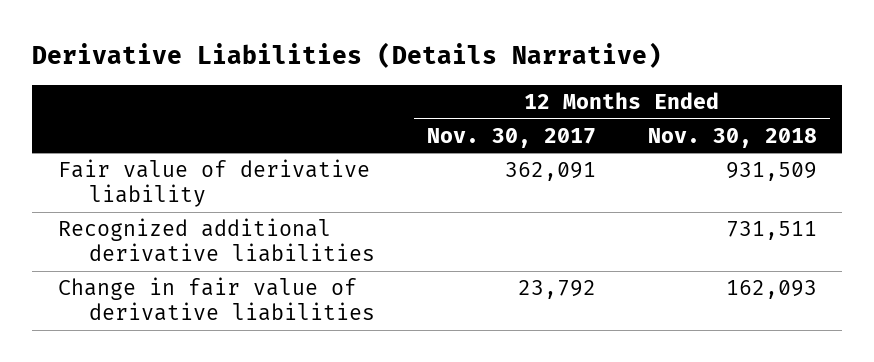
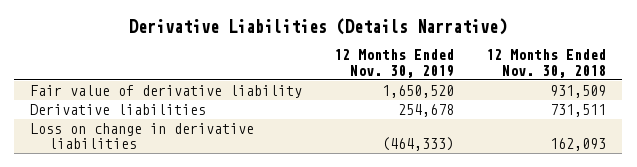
- | 12 Months Ended Nov. 30, 2017 | 12 Months Ended Nov. 30, 2018
+ | 12 Months Ended Nov. 30, 2019 | 12 Months Ended Nov. 30, 2018
- Recognized additional derivative liabilities | | 731,511
- Change in fair value of derivative liabilities | 23,792 | 162,093
+ Derivative liabilities | 254,678 | 731,511
+ Loss on change in derivative liabilities | (464,333) | 162,093

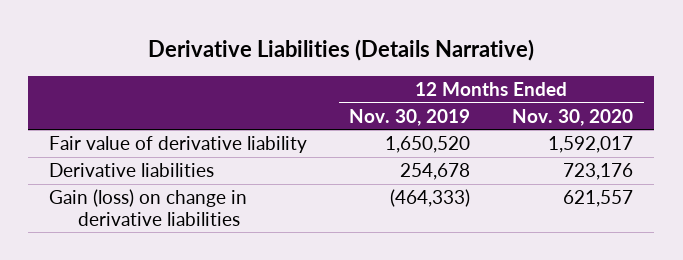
- | 12 Months Ended Nov. 30, 2019 | 12 Months Ended Nov. 30, 2018
+ | 12 Months Ended Nov. 30, 2019 | 12 Months Ended Nov. 30, 2020
- Loss on change in derivative liabilities | (464,333) | 162,093
+ Gain (loss) on change in derivative liabilities | (464,333) | 621,557

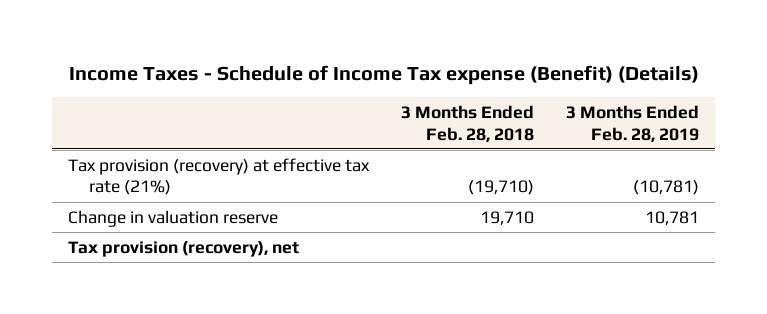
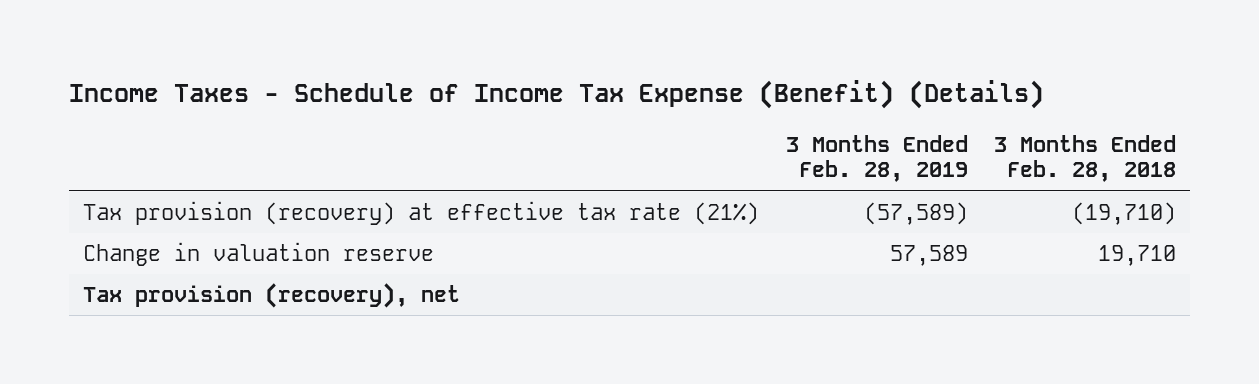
- Income Taxes - Schedule of Income Tax expense (Benefit) (Details)
+ Income Taxes - Schedule of Income Tax Expense (Benefit) (Details)
- | 3 Months Ended Feb. 28, 2018 | 3 Months Ended Feb. 28, 2019
+ | 3 Months Ended Feb. 28, 2019 | 3 Months Ended Feb. 28, 2018
- Tax provision (recovery) at effective tax rate (21%) | (19,710) | (10,781)
- Change in valuation reserve | 19,710 | 10,781
+ Tax provision (recovery) at effective tax rate (21%) | (57,589) | (19,710)
+ Change in valuation reserve | 57,589 | 19,710

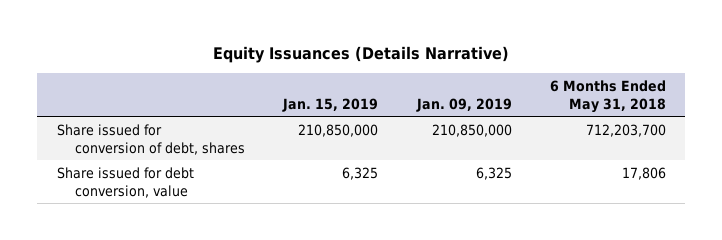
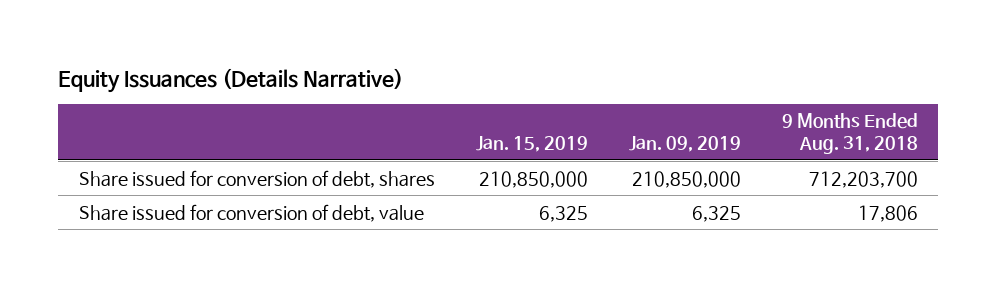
- | Jan. 15, 2019 | Jan. 09, 2019 | 6 Months Ended May 31, 2018
+ | Jan. 15, 2019 | Jan. 09, 2019 | 9 Months Ended Aug. 31, 2018
- Share issued for debt conversion, value | 6,325 | 6,325 | 17,806
+ Share issued for conversion of debt, value | 6,325 | 6,325 | 17,806

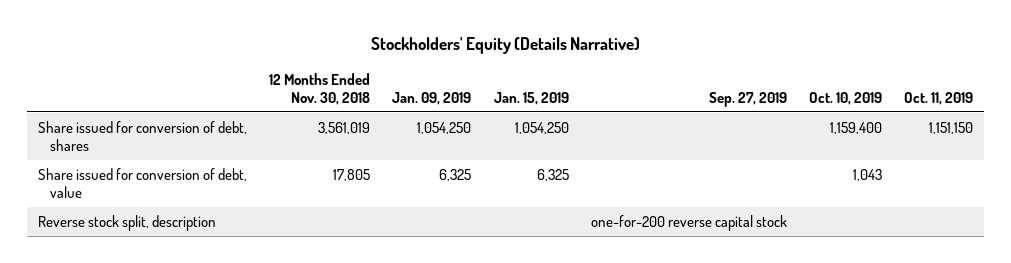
- Equity Issuances (Details Narrative)
+ Stockholders' Equity (Details Narrative)
- | Jan. 15, 2019 | Jan. 09, 2019 | 9 Months Ended Aug. 31, 2018
+ | 12 Months Ended Nov. 30, 2018 | Jan. 09, 2019 | Jan. 15, 2019 | Sep. 27, 2019 | Oct. 10, 2019 | Oct. 11, 2019
- Share issued for conversion of debt, shares | 210,850,000 | 210,850,000 | 712,203,700
+ Share issued for conversion of debt, shares | 3,561,019 | 1,054,250 | 1,054,250 | | 1,159,400 | 1,151,150
+ Reverse stock split, description | | | | one-for-200 reverse capital stock | |

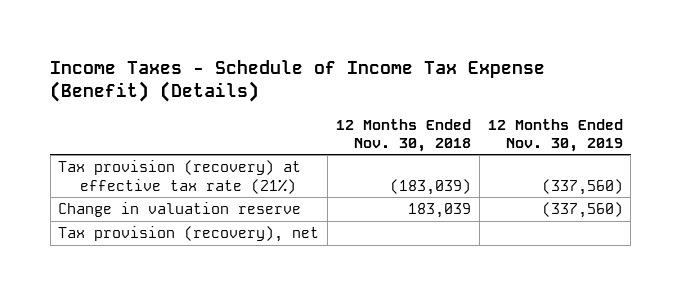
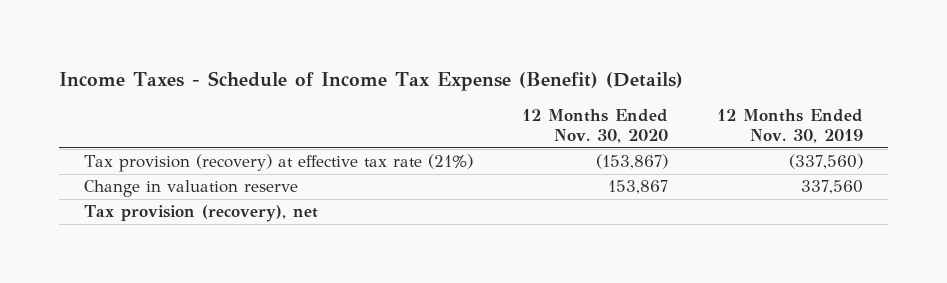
- | 12 Months Ended Nov. 30, 2018 | 12 Months Ended Nov. 30, 2019
+ | 12 Months Ended Nov. 30, 2020 | 12 Months Ended Nov. 30, 2019
- Change in valuation reserve | 183,039 | (337,560)
+ Change in valuation reserve | 153,867 | 337,560

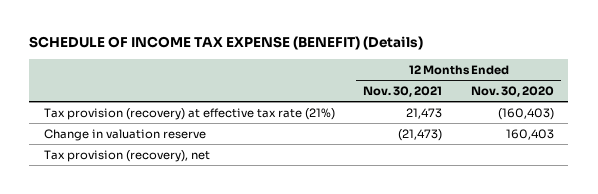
- Income Taxes - Schedule of Income Tax Expense (Benefit) (Details)
+ SCHEDULE OF INCOME TAX EXPENSE (BENEFIT) (Details)
- | 12 Months Ended Nov. 30, 2020 | 12 Months Ended Nov. 30, 2019
+ | 12 Months Ended Nov. 30, 2021 | 12 Months Ended Nov. 30, 2020
- Tax provision (recovery) at effective tax rate (21%) | (153,867) | (337,560)
- Change in valuation reserve | 153,867 | 337,560
+ Tax provision (recovery) at effective tax rate (21%) | 21,473 | (160,403)
+ Change in valuation reserve | (21,473) | 160,403

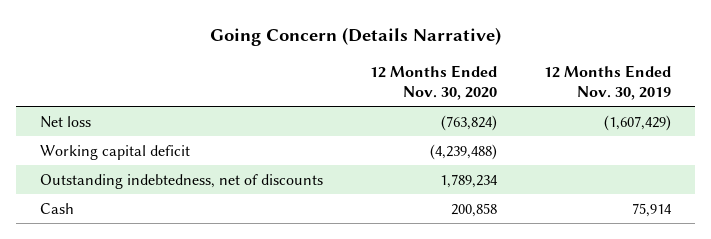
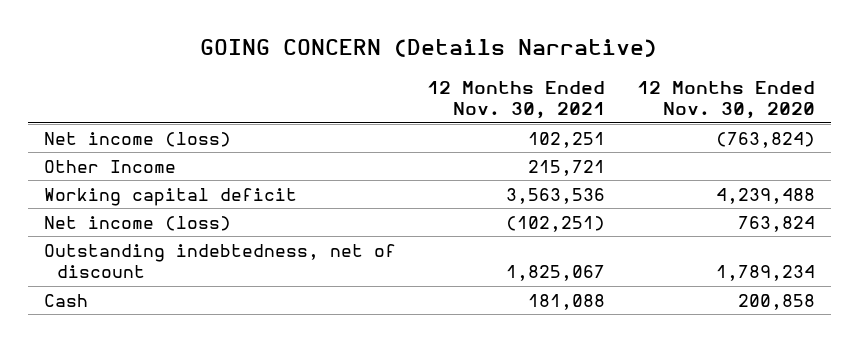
- Going Concern (Details Narrative)
+ GOING CONCERN (Details Narrative)
- | 12 Months Ended Nov. 30, 2020 | 12 Months Ended Nov. 30, 2019
+ | 12 Months Ended Nov. 30, 2021 | 12 Months Ended Nov. 30, 2020
- Net loss | (763,824) | (1,607,429)
- Working capital deficit | (4,239,488) |
- Outstanding indebtedness, net of discounts | 1,789,234 |
+ Net income (loss) | 102,251 | (763,824)
+ Other Income | 215,721 |
+ Working capital deficit | 3,563,536 | 4,239,488
+ Net income (loss) | (102,251) | 763,824
+ Outstanding indebtedness, net of discount | 1,825,067 | 1,789,234

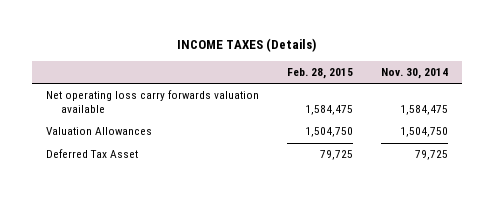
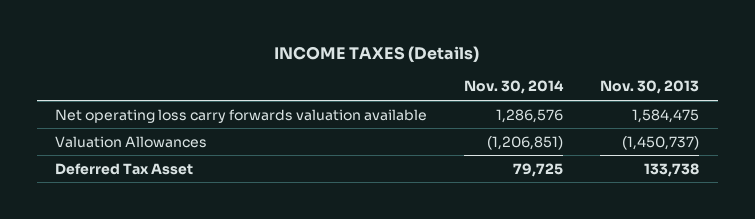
- | Feb. 28, 2015 | Nov. 30, 2014
+ | Nov. 30, 2014 | Nov. 30, 2013
- Net operating loss carry forwards valuation available | 1,584,475 | 1,584,475
- Valuation Allowances | 1,504,750 | 1,504,750
+ Net operating loss carry forwards valuation available | 1,286,576 | 1,584,475
+ Valuation Allowances | (1,206,851) | (1,450,737)

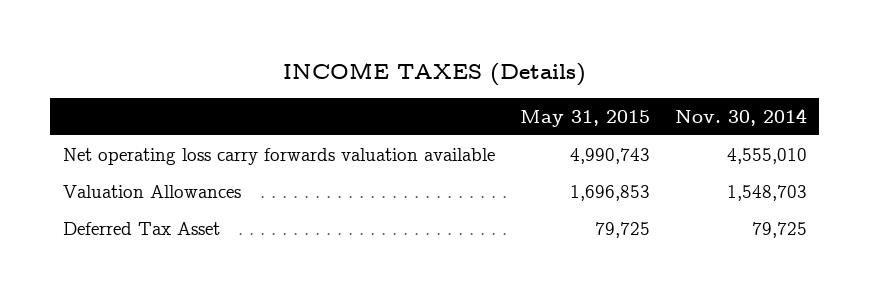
- | Nov. 30, 2014 | Nov. 30, 2013
+ | May 31, 2015 | Nov. 30, 2014
- Net operating loss carry forwards valuation available | 1,286,576 | 1,584,475
- Valuation Allowances | (1,206,851) | (1,450,737)
+ Net operating loss carry forwards valuation available | 4,990,743 | 4,555,010
+ Valuation Allowances | 1,696,853 | 1,548,703

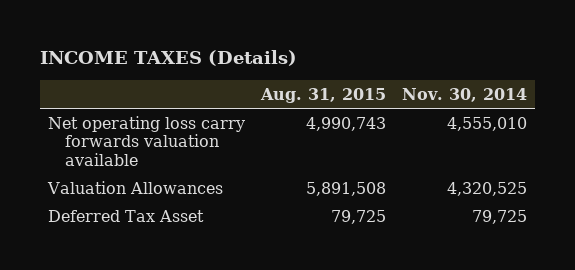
- | May 31, 2015 | Nov. 30, 2014
+ | Aug. 31, 2015 | Nov. 30, 2014
- Valuation Allowances | 1,696,853 | 1,548,703
+ Valuation Allowances | 5,891,508 | 4,320,525

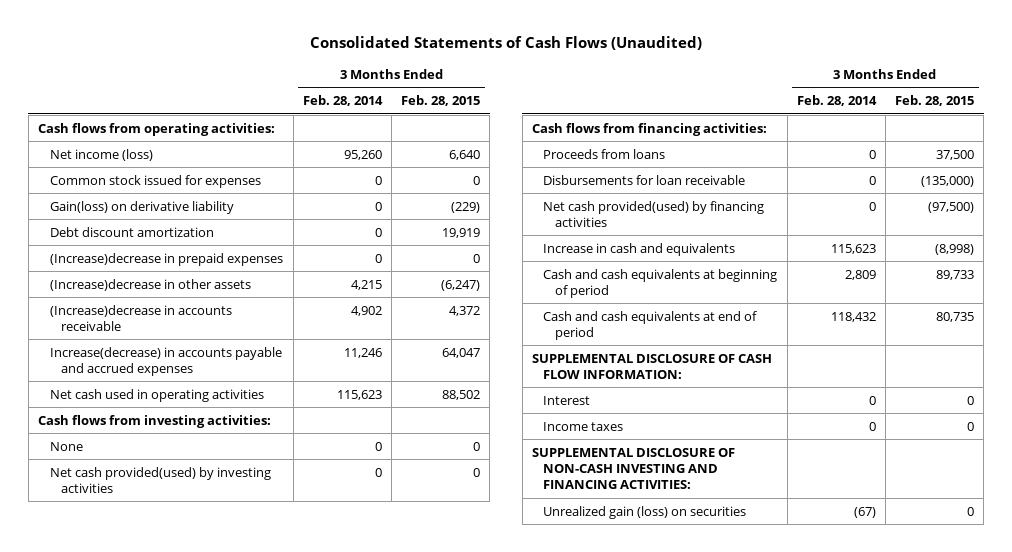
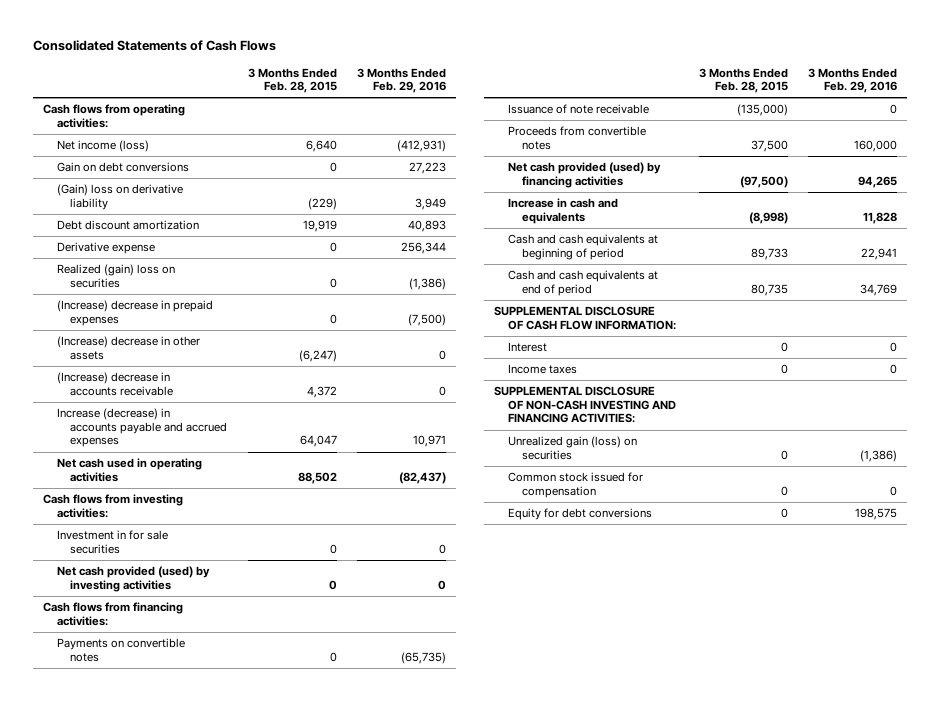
- Consolidated Statements of Cash Flows (Unaudited)
+ Consolidated Statements of Cash Flows
- | 3 Months Ended Feb. 28, 2014 | 3 Months Ended Feb. 28, 2015
+ | 3 Months Ended Feb. 28, 2015 | 3 Months Ended Feb. 29, 2016
- Common stock issued for expenses | 0 | 0
- Gain(loss) on derivative liability | 0 | (229)
+ Gain on debt conversions | 0 | 27,223
+ (Gain) loss on derivative liability | (229) | 3,949
- (Increase)decrease in prepaid expenses | 0 | 0
- (Increase)decrease in other assets | 4,215 | (6,247)
- (Increase)decrease in accounts receivable | 4,902 | 4,372
- Increase(decrease) in accounts payable and accrued expenses | 11,246 | 64,047
+ Derivative expense | 0 | 256,344
+ Realized (gain) loss on securities | 0 | (1,386)
+ (Increase) decrease in prepaid expenses | 0 | (7,500)
+ (Increase) decrease in other assets | (6,247) | 0
+ (Increase) decrease in accounts receivable | 4,372 | 0
+ Increase (decrease) in accounts payable and accrued expenses | 64,047 | 10,971
- None | 0 | 0
- Net cash provided(used) by investing activities | 0 | 0
+ Investment in for sale securities | 0 | 0
+ Net cash provided (used) by investing activities | 0 | 0
- Proceeds from loans | 0 | 37,500
- Disbursements for loan receivable | 0 | (135,000)
- Net cash provided(used) by financing activities | 0 | (97,500)
+ Payments on convertible notes | 0 | (65,735)
+ Issuance of note receivable | (135,000) | 0
+ Proceeds from convertible notes | 37,500 | 160,000
+ Net cash provided (used) by financing activities | (97,500) | 94,265
+ Common stock issued for compensation | 0 | 0
+ Equity for debt conversions | 0 | 198,575

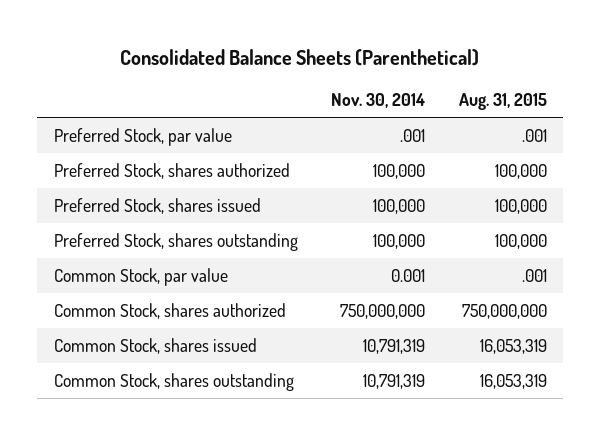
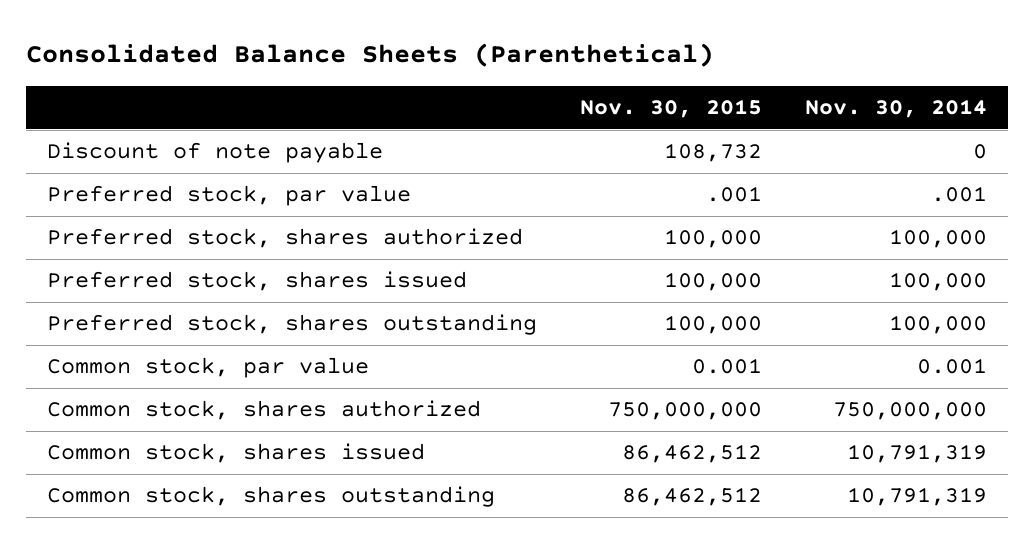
- | Nov. 30, 2014 | Aug. 31, 2015
+ | Nov. 30, 2015 | Nov. 30, 2014
- Preferred Stock, par value | .001 | .001
- Preferred Stock, shares authorized | 100,000 | 100,000
- Preferred Stock, shares issued | 100,000 | 100,000
- Preferred Stock, shares outstanding | 100,000 | 100,000
- Common Stock, par value | 0.001 | .001
- Common Stock, shares authorized | 750,000,000 | 750,000,000
- Common Stock, shares issued | 10,791,319 | 16,053,319
- Common Stock, shares outstanding | 10,791,319 | 16,053,319
+ Discount of note payable | 108,732 | 0
+ Preferred stock, par value | .001 | .001
+ Preferred stock, shares authorized | 100,000 | 100,000
+ Preferred stock, shares issued | 100,000 | 100,000
+ Preferred stock, shares outstanding | 100,000 | 100,000
+ Common stock, par value | 0.001 | 0.001
+ Common stock, shares authorized | 750,000,000 | 750,000,000
+ Common stock, shares issued | 86,462,512 | 10,791,319
+ Common stock, shares outstanding | 86,462,512 | 10,791,319

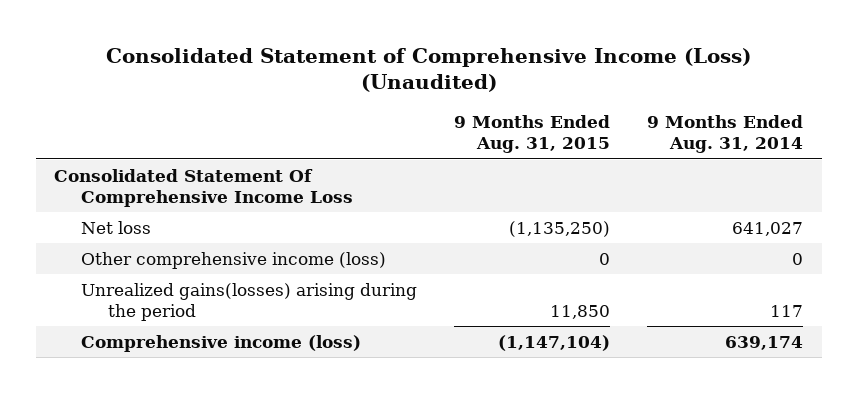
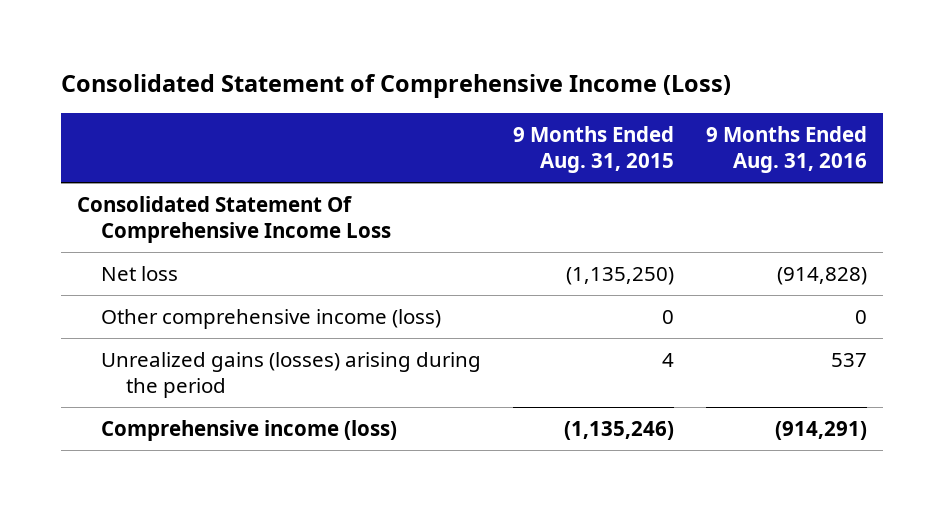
- Consolidated Statement of Comprehensive Income (Loss) (Unaudited)
+ Consolidated Statement of Comprehensive Income (Loss)
- | 9 Months Ended Aug. 31, 2015 | 9 Months Ended Aug. 31, 2014
+ | 9 Months Ended Aug. 31, 2015 | 9 Months Ended Aug. 31, 2016
- Unrealized gains(losses) arising during the period | 11,850 | 117
- Comprehensive income (loss) | (1,147,104) | 639,174
+ Unrealized gains (losses) arising during the period | 4 | 537
+ Comprehensive income (loss) | (1,135,246) | (914,291)

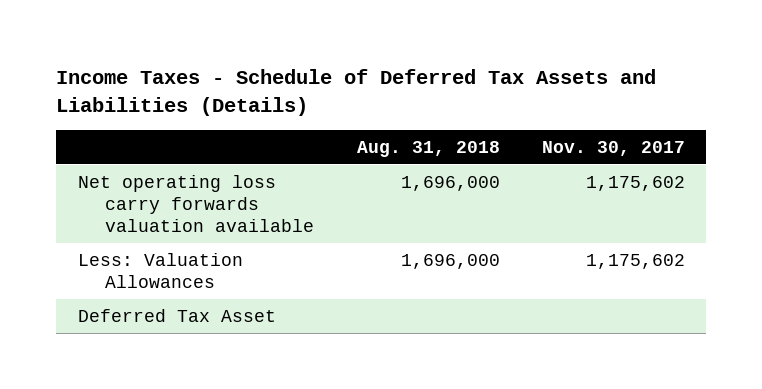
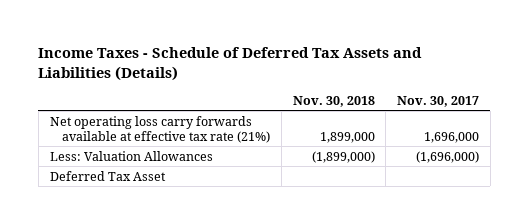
- | Aug. 31, 2018 | Nov. 30, 2017
+ | Nov. 30, 2018 | Nov. 30, 2017
- Net operating loss carry forwards valuation available | 1,696,000 | 1,175,602
- Less: Valuation Allowances | 1,696,000 | 1,175,602
+ Net operating loss carry forwards available at effective tax rate (21%) | 1,899,000 | 1,696,000
+ Less: Valuation Allowances | (1,899,000) | (1,696,000)

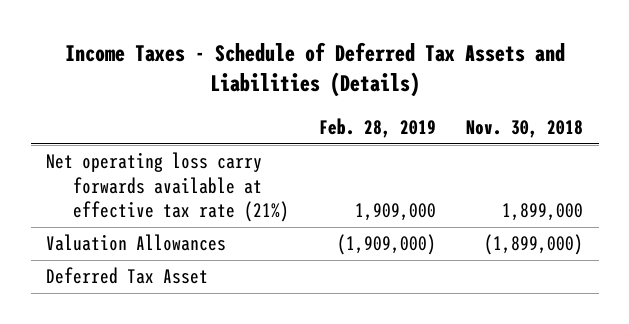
- | Nov. 30, 2018 | Nov. 30, 2017
+ | Feb. 28, 2019 | Nov. 30, 2018
- Less: Valuation Allowances | (1,899,000) | (1,696,000)
+ Valuation Allowances | (1,909,000) | (1,899,000)

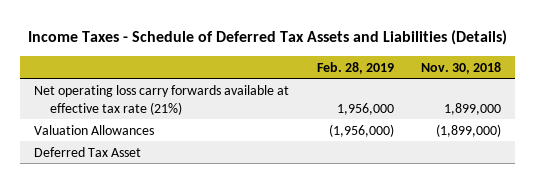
- Net operating loss carry forwards available at effective tax rate (21%) | 1,909,000 | 1,899,000
- Valuation Allowances | (1,909,000) | (1,899,000)
+ Net operating loss carry forwards available at effective tax rate (21%) | 1,956,000 | 1,899,000
+ Valuation Allowances | (1,956,000) | (1,899,000)

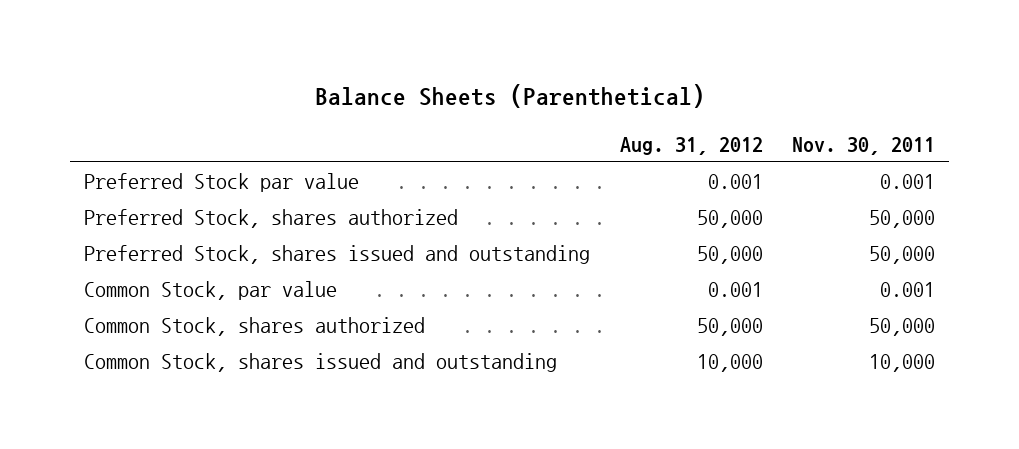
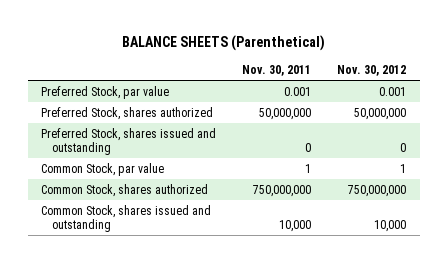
- Balance Sheets (Parenthetical)
+ BALANCE SHEETS (Parenthetical)
- | Aug. 31, 2012 | Nov. 30, 2011
+ | Nov. 30, 2011 | Nov. 30, 2012
- Preferred Stock par value | 0.001 | 0.001
- Preferred Stock, shares authorized | 50,000 | 50,000
- Preferred Stock, shares issued and outstanding | 50,000 | 50,000
- Common Stock, par value | 0.001 | 0.001
- Common Stock, shares authorized | 50,000 | 50,000
+ Preferred Stock, par value | 0.001 | 0.001
+ Preferred Stock, shares authorized | 50,000,000 | 50,000,000
+ Preferred Stock, shares issued and outstanding | 0 | 0
+ Common Stock, par value | 1 | 1
+ Common Stock, shares authorized | 750,000,000 | 750,000,000

